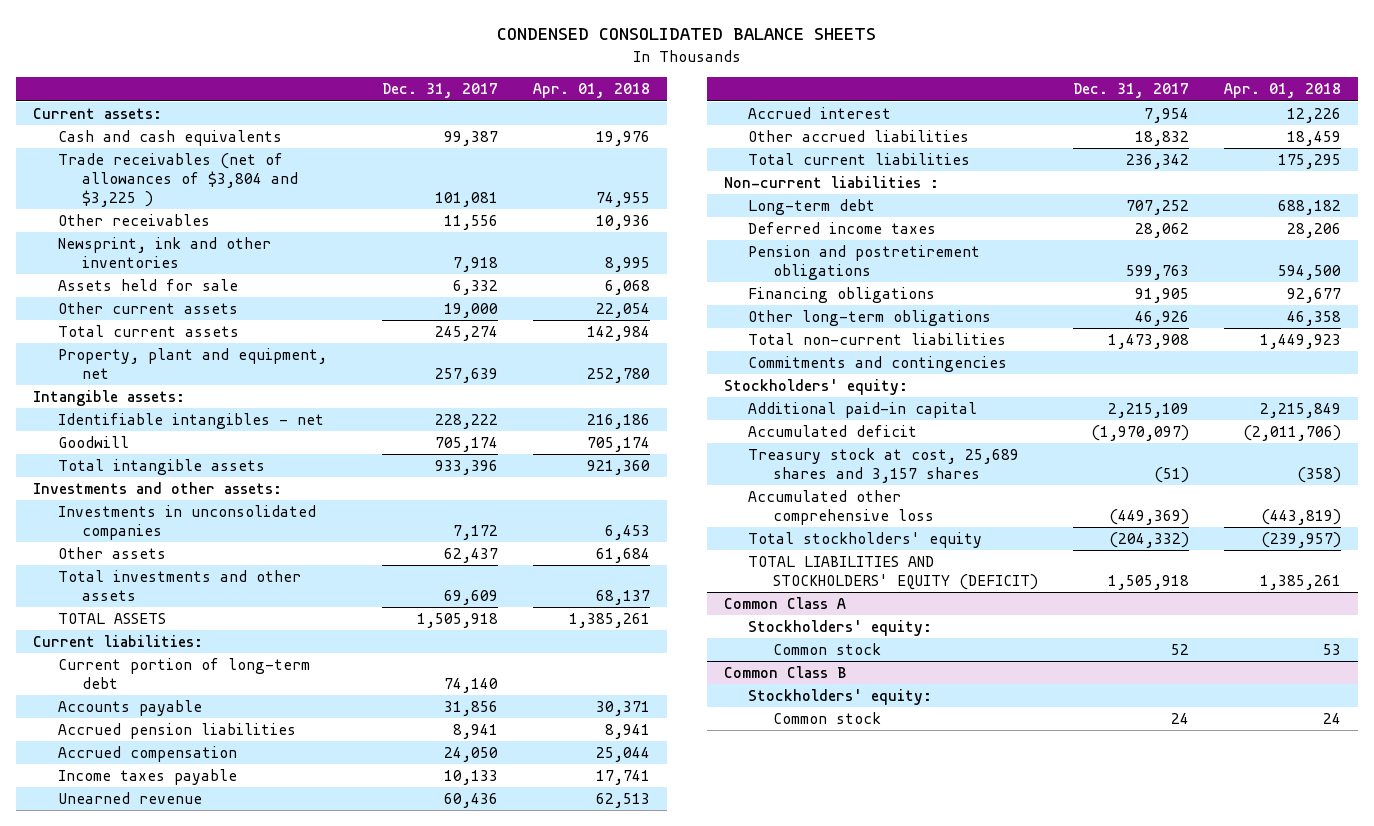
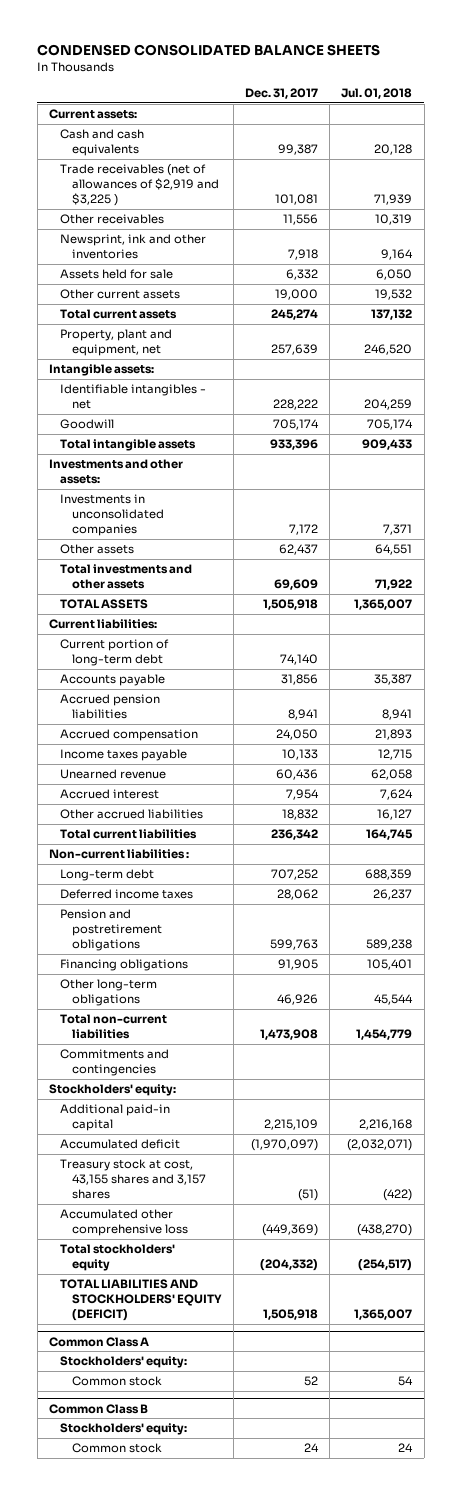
- | Dec. 31, 2017 | Apr. 01, 2018
+ | Dec. 31, 2017 | Jul. 01, 2018
- Trade receivables (net of allowances of $3,804 and $3,225 ) | 101,081 | 74,955
+ Trade receivables (net of allowances of $2,919 and $3,225 ) | 101,081 | 71,939
- Treasury stock at cost, 25,689 shares and 3,157 shares | (51) | (358)
+ Treasury stock at cost, 43,155 shares and 3,157 shares | (51) | (422)

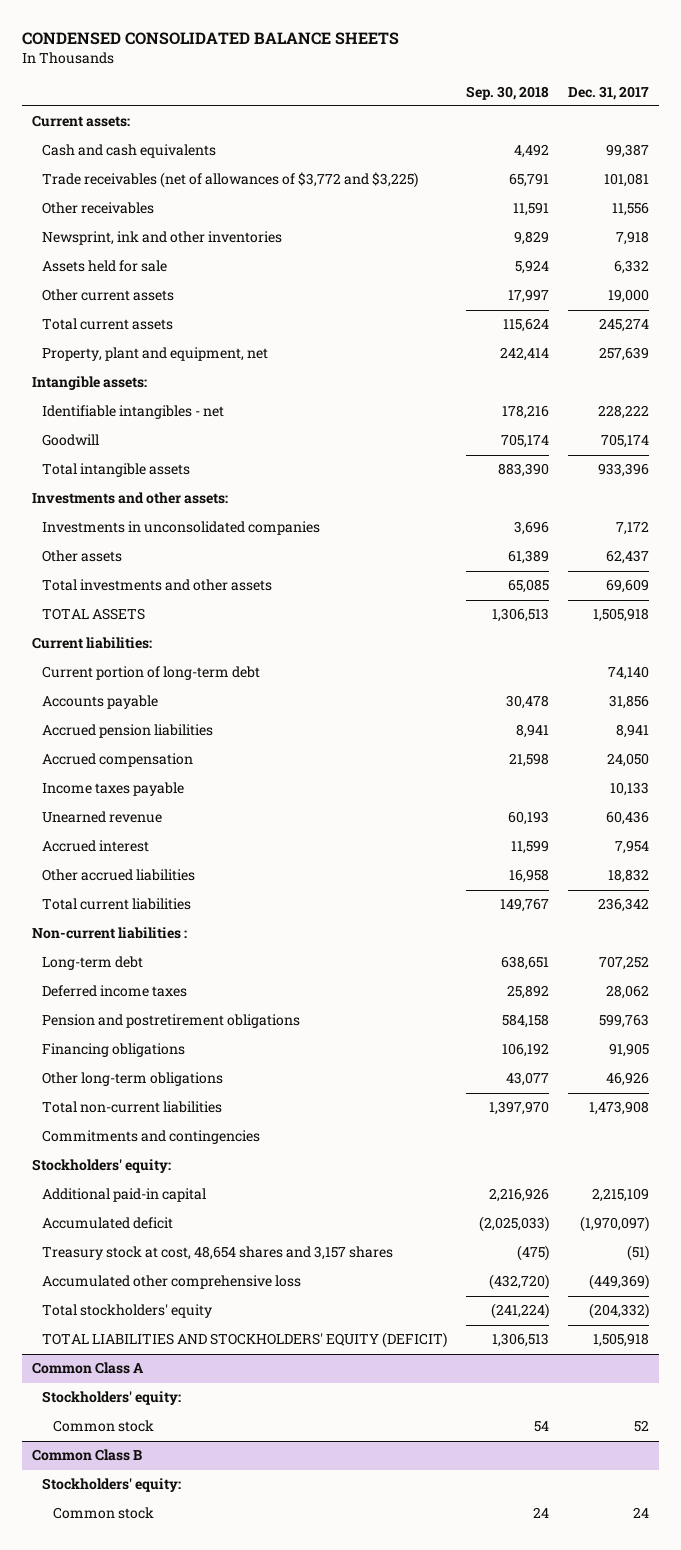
- | Dec. 31, 2017 | Jul. 01, 2018
+ | Sep. 30, 2018 | Dec. 31, 2017
- Trade receivables (net of allowances of $2,919 and $3,225 ) | 101,081 | 71,939
+ Trade receivables (net of allowances of $3,772 and $3,225) | 65,791 | 101,081
- Treasury stock at cost, 43,155 shares and 3,157 shares | (51) | (422)
+ Treasury stock at cost, 48,654 shares and 3,157 shares | (475) | (51)

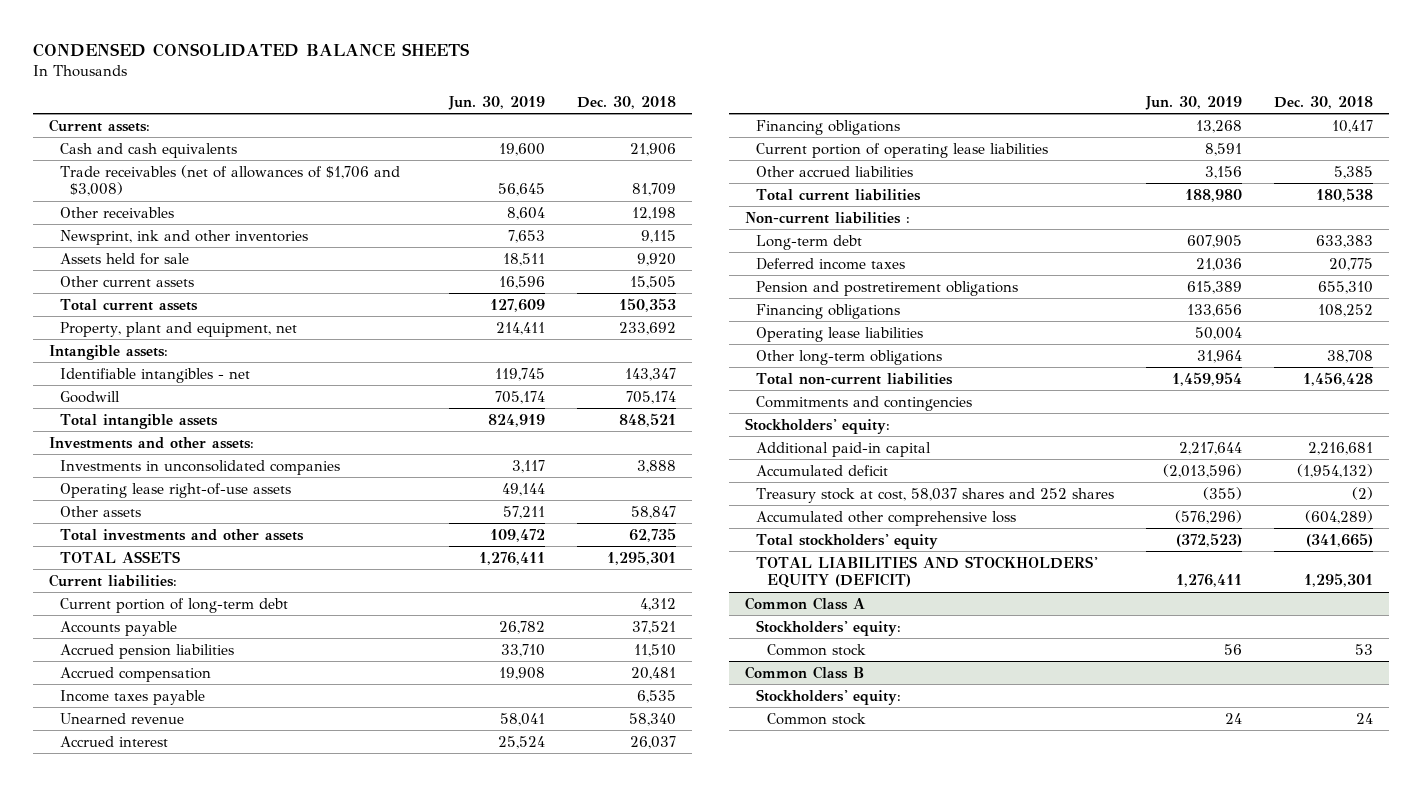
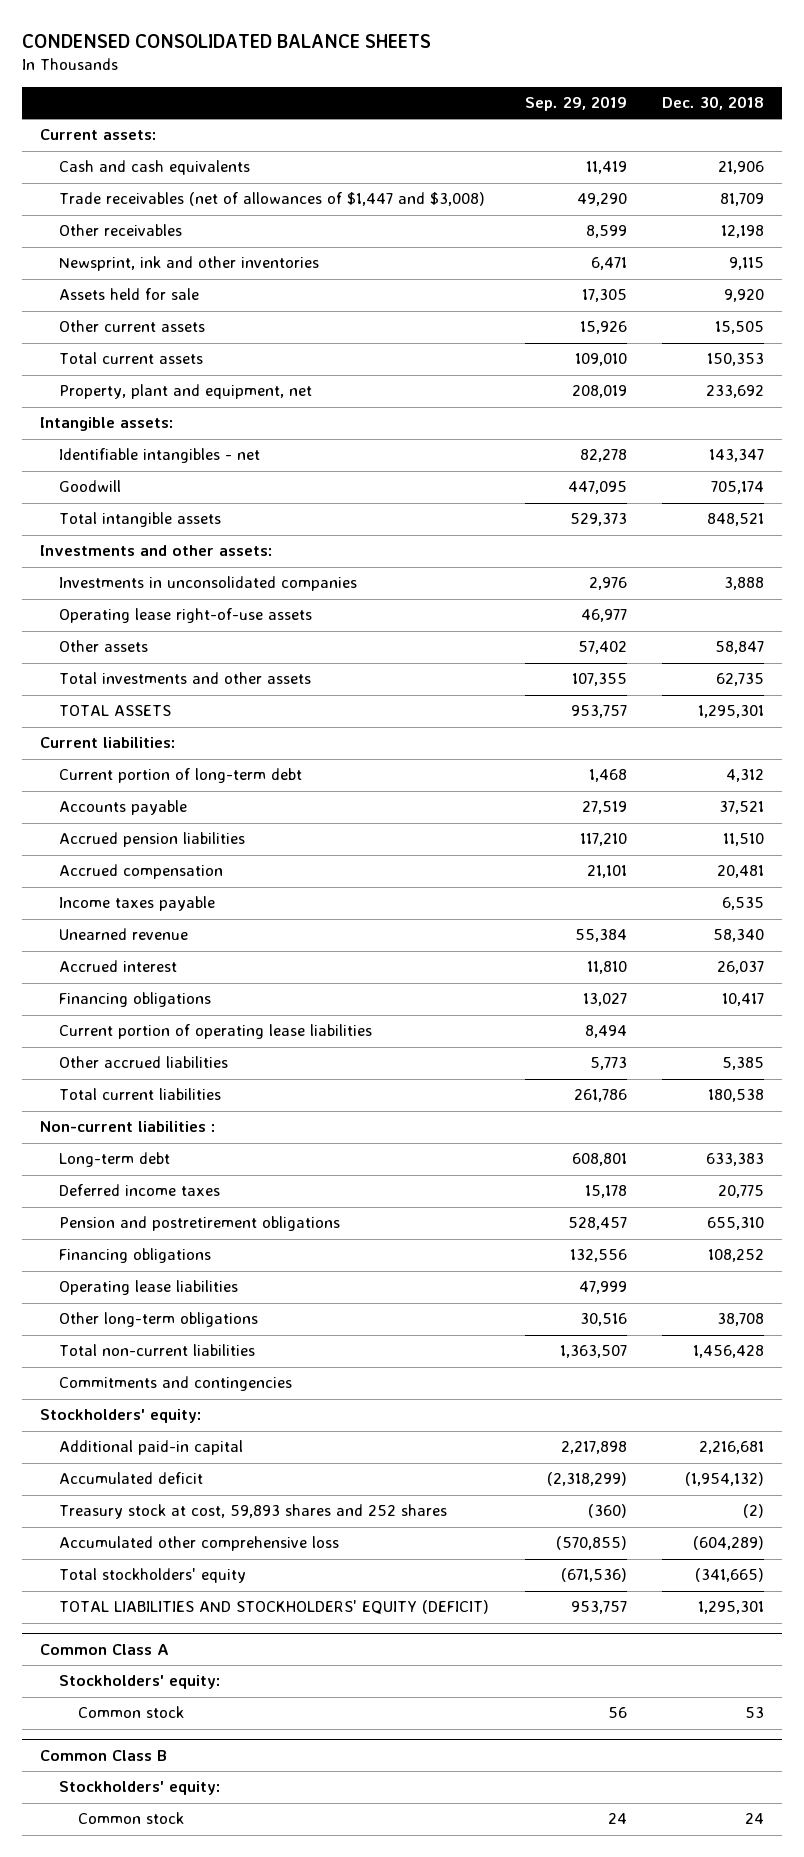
- | Jun. 30, 2019 | Dec. 30, 2018
+ | Sep. 29, 2019 | Dec. 30, 2018
- Trade receivables (net of allowances of $1,706 and $3,008) | 56,645 | 81,709
+ Trade receivables (net of allowances of $1,447 and $3,008) | 49,290 | 81,709
- Treasury stock at cost, 58,037 shares and 252 shares | (355) | (2)
+ Treasury stock at cost, 59,893 shares and 252 shares | (360) | (2)

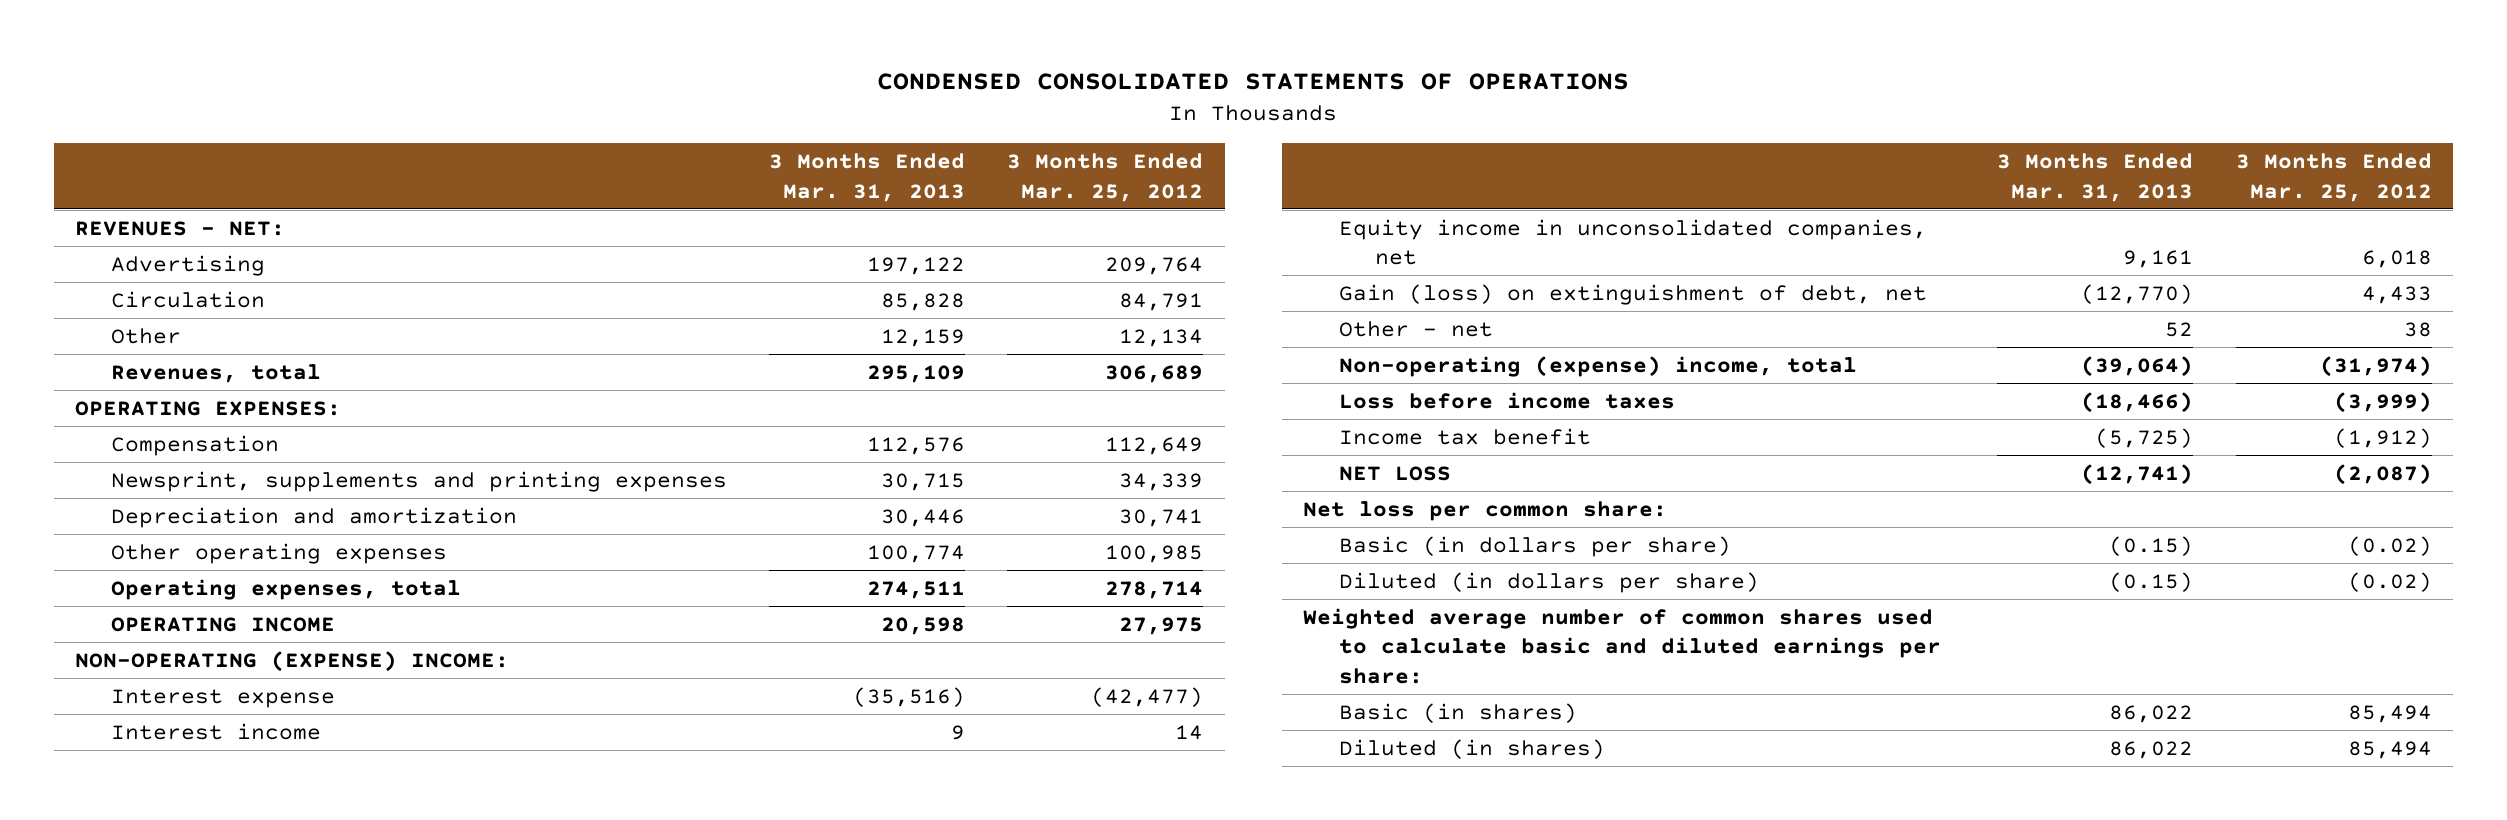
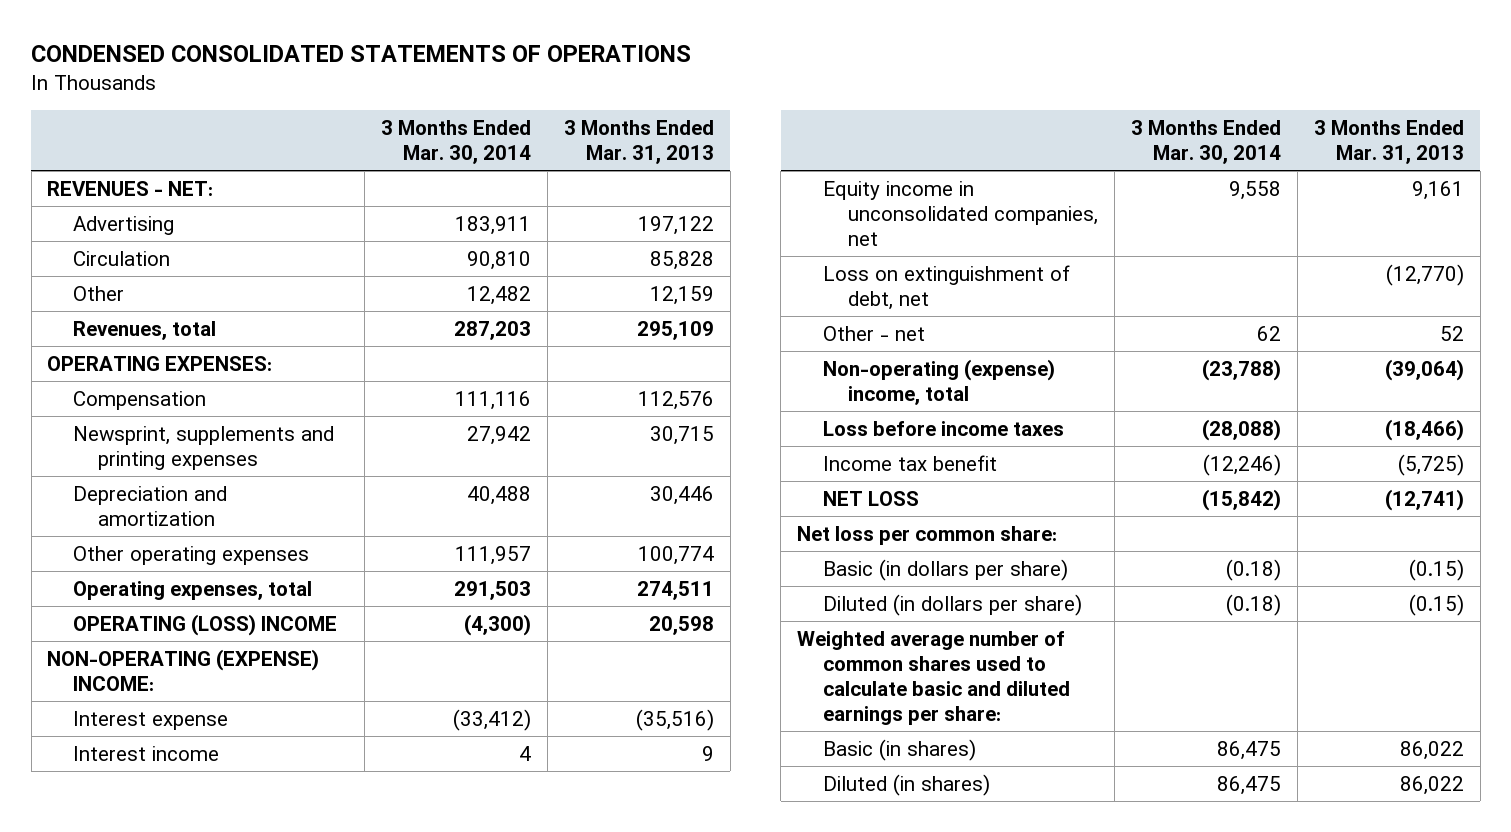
- | 3 Months Ended Mar. 31, 2013 | 3 Months Ended Mar. 25, 2012
+ | 3 Months Ended Mar. 30, 2014 | 3 Months Ended Mar. 31, 2013
- OPERATING INCOME | 20,598 | 27,975
+ OPERATING (LOSS) INCOME | (4,300) | 20,598
- Gain (loss) on extinguishment of debt, net | (12,770) | 4,433
+ Loss on extinguishment of debt, net | | (12,770)

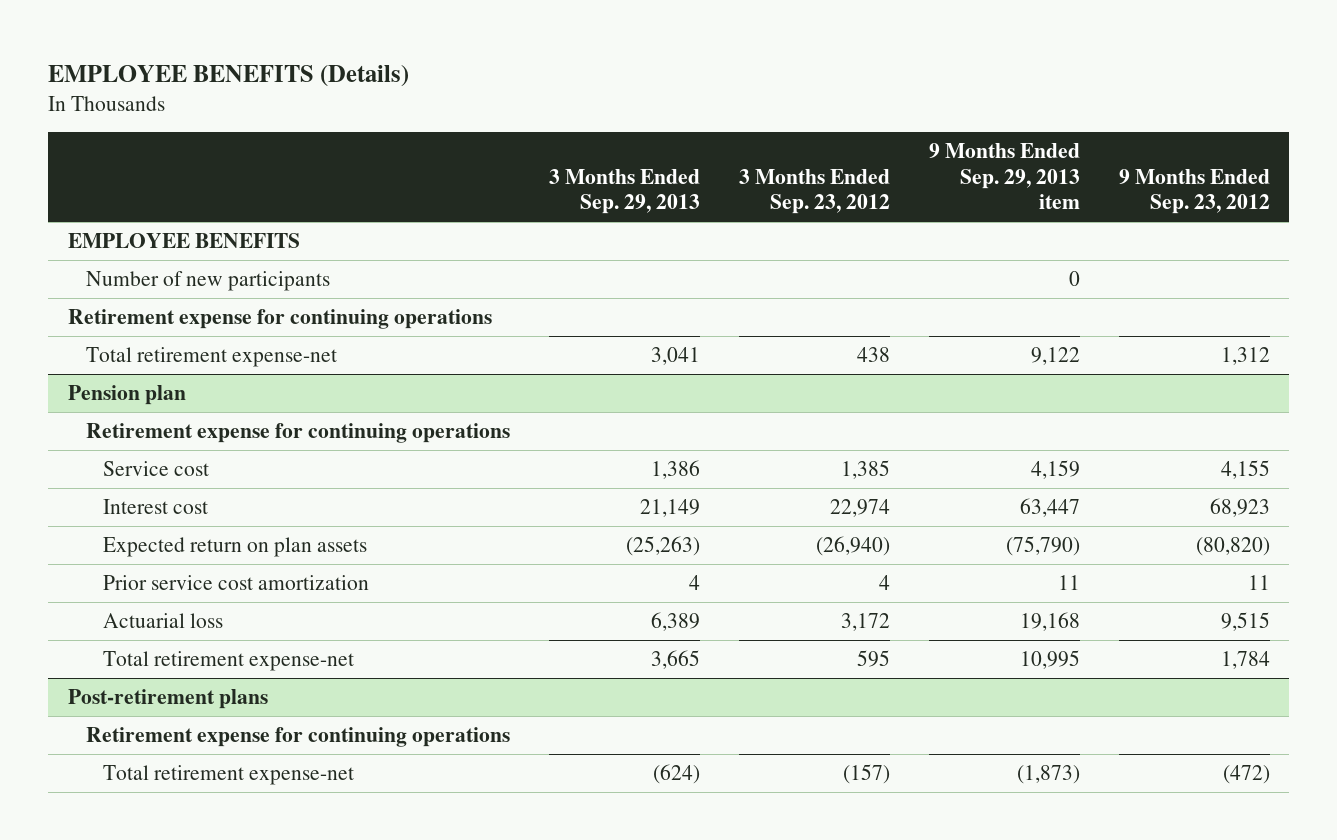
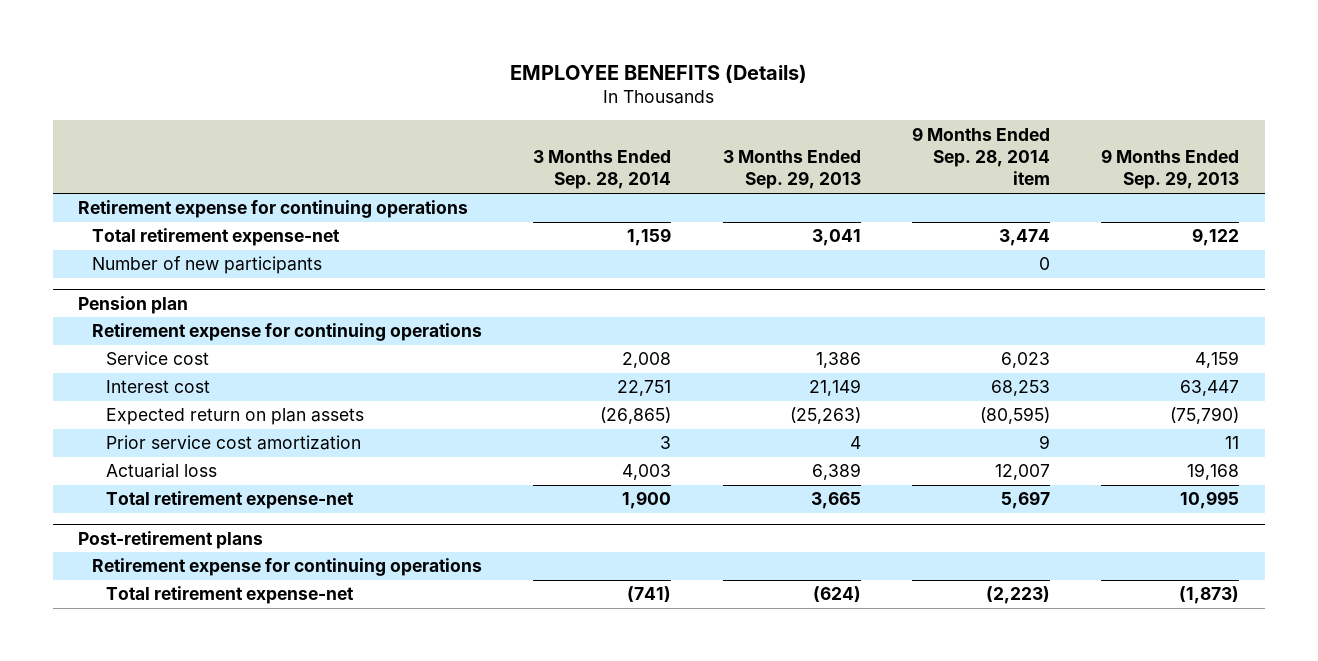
- | 3 Months Ended Sep. 29, 2013 | 3 Months Ended Sep. 23, 2012 | 9 Months Ended Sep. 29, 2013 item | 9 Months Ended Sep. 23, 2012
+ | 3 Months Ended Sep. 28, 2014 | 3 Months Ended Sep. 29, 2013 | 9 Months Ended Sep. 28, 2014 item | 9 Months Ended Sep. 29, 2013
- EMPLOYEE BENEFITS
moved down: Number of new participants | | | 0 |

